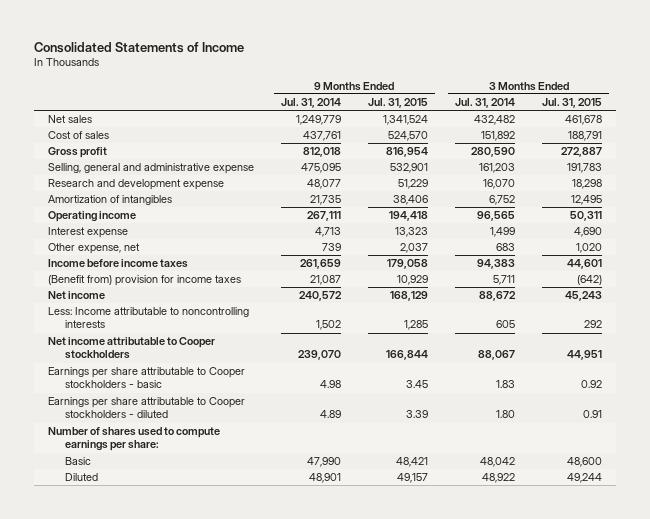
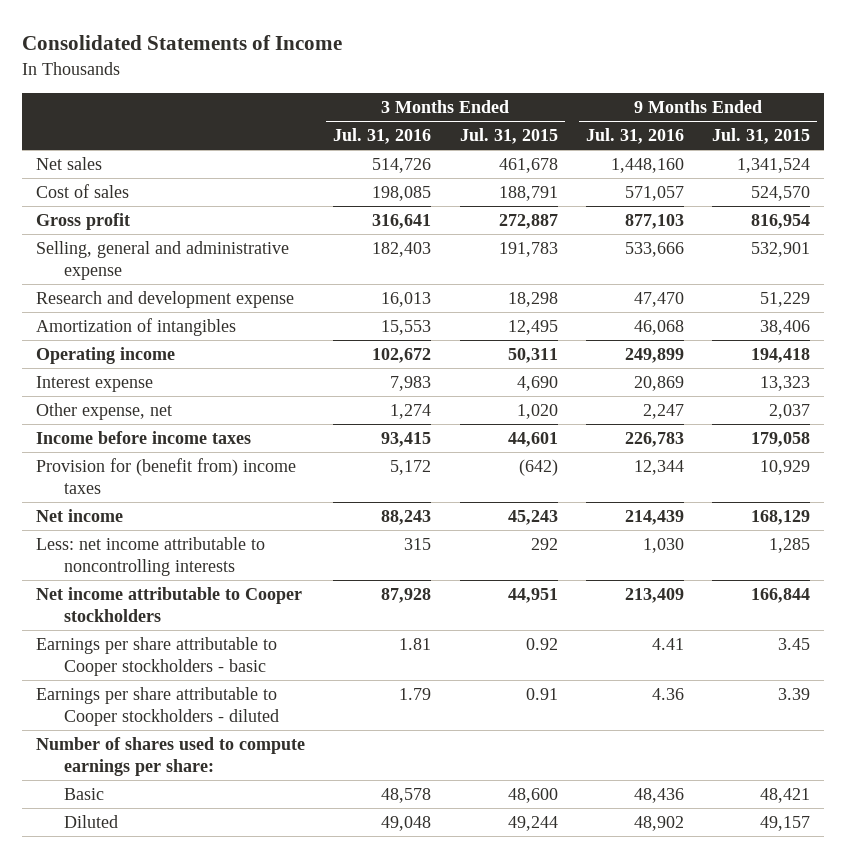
- | 9 Months Ended Jul. 31, 2014 | 9 Months Ended Jul. 31, 2015 | 3 Months Ended Jul. 31, 2014 | 3 Months Ended Jul. 31, 2015
+ | 3 Months Ended Jul. 31, 2016 | 3 Months Ended Jul. 31, 2015 | 9 Months Ended Jul. 31, 2016 | 9 Months Ended Jul. 31, 2015
- (Benefit from) provision for income taxes | 21,087 | 10,929 | 5,711 | (642)
+ Provision for (benefit from) income taxes | 5,172 | (642) | 12,344 | 10,929
- Less: Income attributable to noncontrolling interests | 1,502 | 1,285 | 605 | 292
+ Less: net income attributable to noncontrolling interests | 315 | 292 | 1,030 | 1,285

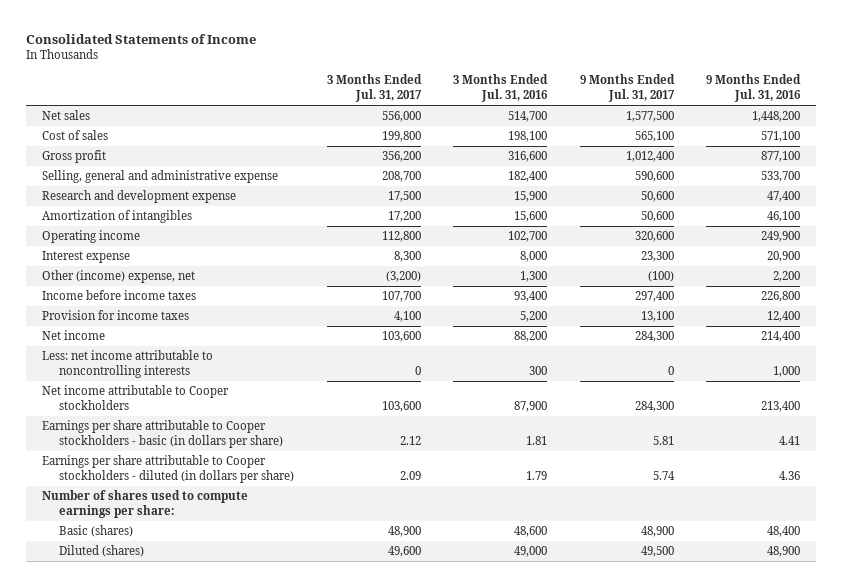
- | 3 Months Ended Jul. 31, 2016 | 3 Months Ended Jul. 31, 2015 | 9 Months Ended Jul. 31, 2016 | 9 Months Ended Jul. 31, 2015
+ | 3 Months Ended Jul. 31, 2017 | 3 Months Ended Jul. 31, 2016 | 9 Months Ended Jul. 31, 2017 | 9 Months Ended Jul. 31, 2016
- Net sales | 514,726 | 461,678 | 1,448,160 | 1,341,524
- Cost of sales | 198,085 | 188,791 | 571,057 | 524,570
- Gross profit | 316,641 | 272,887 | 877,103 | 816,954
- Selling, general and administrative expense | 182,403 | 191,783 | 533,666 | 532,901
- Research and development expense | 16,013 | 18,298 | 47,470 | 51,229
- Amortization of intangibles | 15,553 | 12,495 | 46,068 | 38,406
- Operating income | 102,672 | 50,311 | 249,899 | 194,418
- Interest expense | 7,983 | 4,690 | 20,869 | 13,323
- Other expense, net | 1,274 | 1,020 | 2,247 | 2,037
- Income before income taxes | 93,415 | 44,601 | 226,783 | 179,058
- Provision for (benefit from) income taxes | 5,172 | (642) | 12,344 | 10,929
- Net income | 88,243 | 45,243 | 214,439 | 168,129
- Less: net income attributable to noncontrolling interests | 315 | 292 | 1,030 | 1,285
- Net income attributable to Cooper stockholders | 87,928 | 44,951 | 213,409 | 166,844
- Earnings per share attributable to Cooper stockholders - basic | 1.81 | 0.92 | 4.41 | 3.45
- Earnings per share attributable to Cooper stockholders - diluted | 1.79 | 0.91 | 4.36 | 3.39
+ Net sales | 556,000 | 514,700 | 1,577,500 | 1,448,200
+ Cost of sales | 199,800 | 198,100 | 565,100 | 571,100
+ Gross profit | 356,200 | 316,600 | 1,012,400 | 877,100
+ Selling, general and administrative expense | 208,700 | 182,400 | 590,600 | 533,700
+ Research and development expense | 17,500 | 15,900 | 50,600 | 47,400
+ Amortization of intangibles | 17,200 | 15,600 | 50,600 | 46,100
+ Operating income | 112,800 | 102,700 | 320,600 | 249,900
+ Interest expense | 8,300 | 8,000 | 23,300 | 20,900
+ Other (income) expense, net | (3,200) | 1,300 | (100) | 2,200
+ Income before income taxes | 107,700 | 93,400 | 297,400 | 226,800
+ Provision for income taxes | 4,100 | 5,200 | 13,100 | 12,400
+ Net income | 103,600 | 88,200 | 284,300 | 214,400
+ Less: net income attributable to noncontrolling interests | 0 | 300 | 0 | 1,000
+ Net income attributable to Cooper stockholders | 103,600 | 87,900 | 284,300 | 213,400
+ Earnings per share attributable to Cooper stockholders - basic (in dollars per share) | 2.12 | 1.81 | 5.81 | 4.41
+ Earnings per share attributable to Cooper stockholders - diluted (in dollars per share) | 2.09 | 1.79 | 5.74 | 4.36
- Basic | 48,578 | 48,600 | 48,436 | 48,421
- Diluted | 49,048 | 49,244 | 48,902 | 49,157
+ Basic (shares) | 48,900 | 48,600 | 48,900 | 48,400
+ Diluted (shares) | 49,600 | 49,000 | 49,500 | 48,900

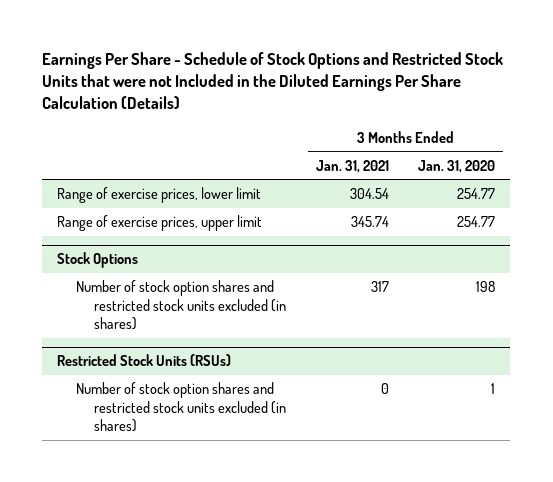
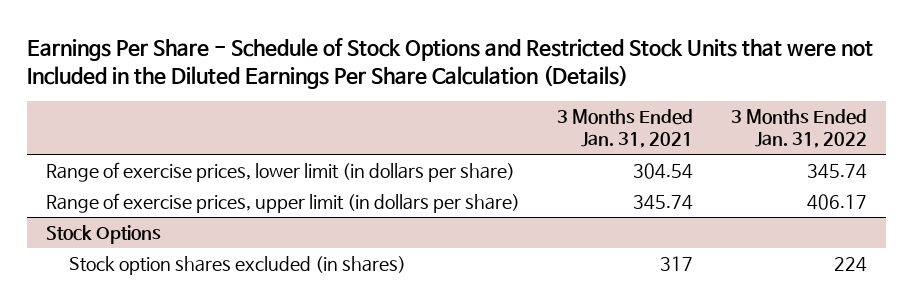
- | 3 Months Ended Jan. 31, 2021 | 3 Months Ended Jan. 31, 2020
+ | 3 Months Ended Jan. 31, 2021 | 3 Months Ended Jan. 31, 2022
- Range of exercise prices, lower limit | 304.54 | 254.77
- Range of exercise prices, upper limit | 345.74 | 254.77
+ Range of exercise prices, lower limit (in dollars per share) | 304.54 | 345.74
+ Range of exercise prices, upper limit (in dollars per share) | 345.74 | 406.17
@ Stock Options
- Number of stock option shares and restricted stock units excluded (in shares) | 317 | 198
- Restricted Stock Units (RSUs)
- Number of stock option shares and restricted stock units excluded (in shares) | 0 | 1
@ Stock Options
+ Stock option shares excluded (in shares) | 317 | 224

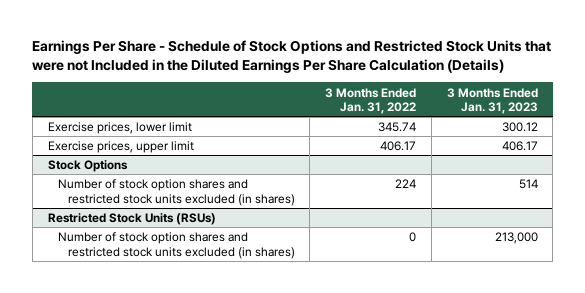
- | 3 Months Ended Jan. 31, 2021 | 3 Months Ended Jan. 31, 2022
+ | 3 Months Ended Jan. 31, 2022 | 3 Months Ended Jan. 31, 2023
- Range of exercise prices, lower limit (in dollars per share) | 304.54 | 345.74
- Range of exercise prices, upper limit (in dollars per share) | 345.74 | 406.17
+ Exercise prices, lower limit | 345.74 | 300.12
+ Exercise prices, upper limit | 406.17 | 406.17
@ Stock Options
- Stock option shares excluded (in shares) | 317 | 224
+ Number of stock option shares and restricted stock units excluded (in shares) | 224 | 514
+ Restricted Stock Units (RSUs)
+ Number of stock option shares and restricted stock units excluded (in shares) | 0 | 213,000

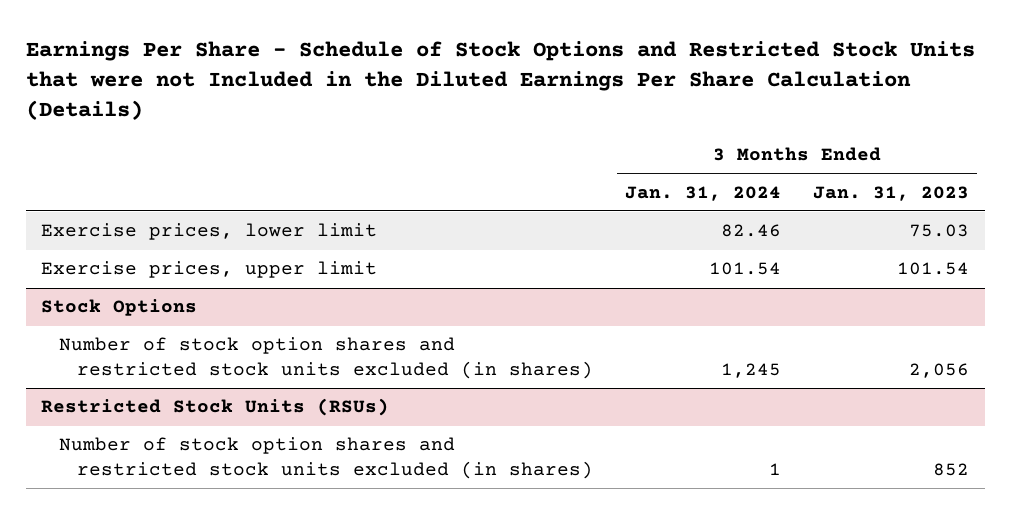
- | 3 Months Ended Jan. 31, 2022 | 3 Months Ended Jan. 31, 2023
+ | 3 Months Ended Jan. 31, 2024 | 3 Months Ended Jan. 31, 2023
- Exercise prices, lower limit | 345.74 | 300.12
- Exercise prices, upper limit | 406.17 | 406.17
+ Exercise prices, lower limit | 82.46 | 75.03
+ Exercise prices, upper limit | 101.54 | 101.54
@ Stock Options
- Number of stock option shares and restricted stock units excluded (in shares) | 224 | 514
+ Number of stock option shares and restricted stock units excluded (in shares) | 1,245 | 2,056
@ Restricted Stock Units (RSUs)
- Number of stock option shares and restricted stock units excluded (in shares) | 0 | 213,000
+ Number of stock option shares and restricted stock units excluded (in shares) | 1 | 852

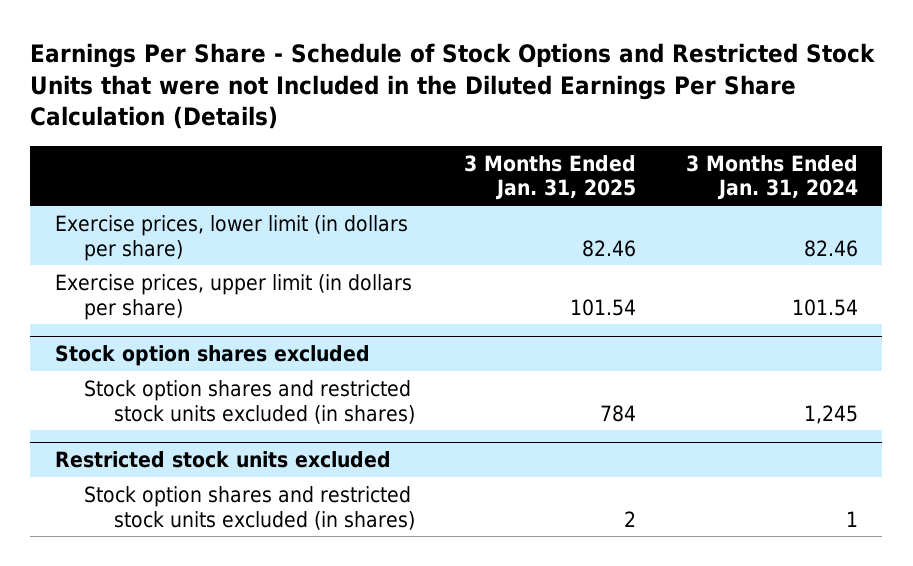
- | 3 Months Ended Jan. 31, 2024 | 3 Months Ended Jan. 31, 2023
+ | 3 Months Ended Jan. 31, 2025 | 3 Months Ended Jan. 31, 2024
- Exercise prices, lower limit | 82.46 | 75.03
- Exercise prices, upper limit | 101.54 | 101.54
- Stock Options
- Number of stock option shares and restricted stock units excluded (in shares) | 1,245 | 2,056
- Restricted Stock Units (RSUs)
- Number of stock option shares and restricted stock units excluded (in shares) | 1 | 852
+ Exercise prices, lower limit (in dollars per share) | 82.46 | 82.46
+ Exercise prices, upper limit (in dollars per share) | 101.54 | 101.54
+ Stock option shares excluded
+ Stock option shares and restricted stock units excluded (in shares) | 784 | 1,245
+ Restricted stock units excluded
+ Stock option shares and restricted stock units excluded (in shares) | 2 | 1

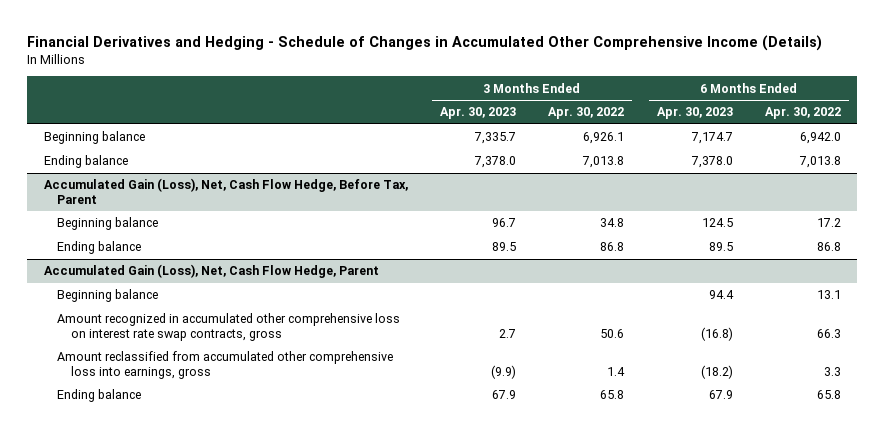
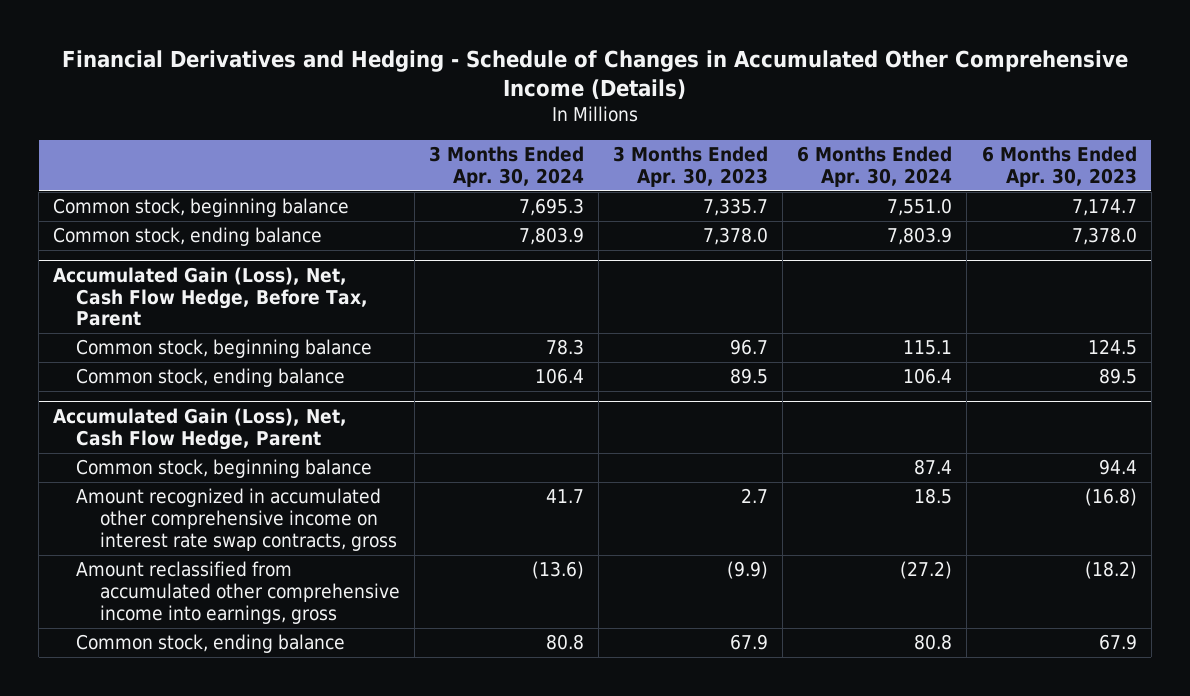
- | 3 Months Ended Apr. 30, 2023 | 3 Months Ended Apr. 30, 2022 | 6 Months Ended Apr. 30, 2023 | 6 Months Ended Apr. 30, 2022
+ | 3 Months Ended Apr. 30, 2024 | 3 Months Ended Apr. 30, 2023 | 6 Months Ended Apr. 30, 2024 | 6 Months Ended Apr. 30, 2023
- Beginning balance | 7,335.7 | 6,926.1 | 7,174.7 | 6,942.0
- Ending balance | 7,378.0 | 7,013.8 | 7,378.0 | 7,013.8
+ Common stock, beginning balance | 7,695.3 | 7,335.7 | 7,551.0 | 7,174.7
+ Common stock, ending balance | 7,803.9 | 7,378.0 | 7,803.9 | 7,378.0
@ Accumulated Gain (Loss), Net, Cash Flow Hedge, Before Tax, Parent
- Beginning balance | 96.7 | 34.8 | 124.5 | 17.2
- Ending balance | 89.5 | 86.8 | 89.5 | 86.8
+ Common stock, beginning balance | 78.3 | 96.7 | 115.1 | 124.5
+ Common stock, ending balance | 106.4 | 89.5 | 106.4 | 89.5
@ Accumulated Gain (Loss), Net, Cash Flow Hedge, Parent
- Beginning balance | | | 94.4 | 13.1
- Amount recognized in accumulated other comprehensive loss on interest rate swap contracts, gross | 2.7 | 50.6 | (16.8) | 66.3
- Amount reclassified from accumulated other comprehensive loss into earnings, gross | (9.9) | 1.4 | (18.2) | 3.3
- Ending balance | 67.9 | 65.8 | 67.9 | 65.8
+ Common stock, beginning balance | | | 87.4 | 94.4
+ Amount recognized in accumulated other comprehensive income on interest rate swap contracts, gross | 41.7 | 2.7 | 18.5 | (16.8)
+ Amount reclassified from accumulated other comprehensive income into earnings, gross | (13.6) | (9.9) | (27.2) | (18.2)
+ Common stock, ending balance | 80.8 | 67.9 | 80.8 | 67.9

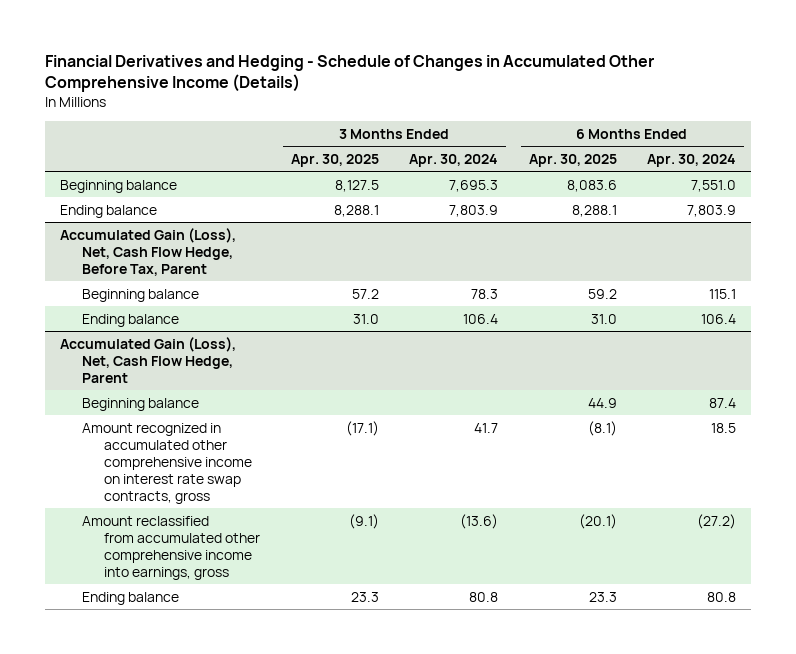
- | 3 Months Ended Apr. 30, 2024 | 3 Months Ended Apr. 30, 2023 | 6 Months Ended Apr. 30, 2024 | 6 Months Ended Apr. 30, 2023
+ | 3 Months Ended Apr. 30, 2025 | 3 Months Ended Apr. 30, 2024 | 6 Months Ended Apr. 30, 2025 | 6 Months Ended Apr. 30, 2024
- Common stock, beginning balance | 7,695.3 | 7,335.7 | 7,551.0 | 7,174.7
- Common stock, ending balance | 7,803.9 | 7,378.0 | 7,803.9 | 7,378.0
+ Beginning balance | 8,127.5 | 7,695.3 | 8,083.6 | 7,551.0
+ Ending balance | 8,288.1 | 7,803.9 | 8,288.1 | 7,803.9
@ Accumulated Gain (Loss), Net, Cash Flow Hedge, Before Tax, Parent
- Common stock, beginning balance | 78.3 | 96.7 | 115.1 | 124.5
- Common stock, ending balance | 106.4 | 89.5 | 106.4 | 89.5
+ Beginning balance | 57.2 | 78.3 | 59.2 | 115.1
+ Ending balance | 31.0 | 106.4 | 31.0 | 106.4
@ Accumulated Gain (Loss), Net, Cash Flow Hedge, Parent
- Common stock, beginning balance | | | 87.4 | 94.4
+ Beginning balance | | | 44.9 | 87.4
- Common stock, ending balance | 80.8 | 67.9 | 80.8 | 67.9
+ Ending balance | 23.3 | 80.8 | 23.3 | 80.8

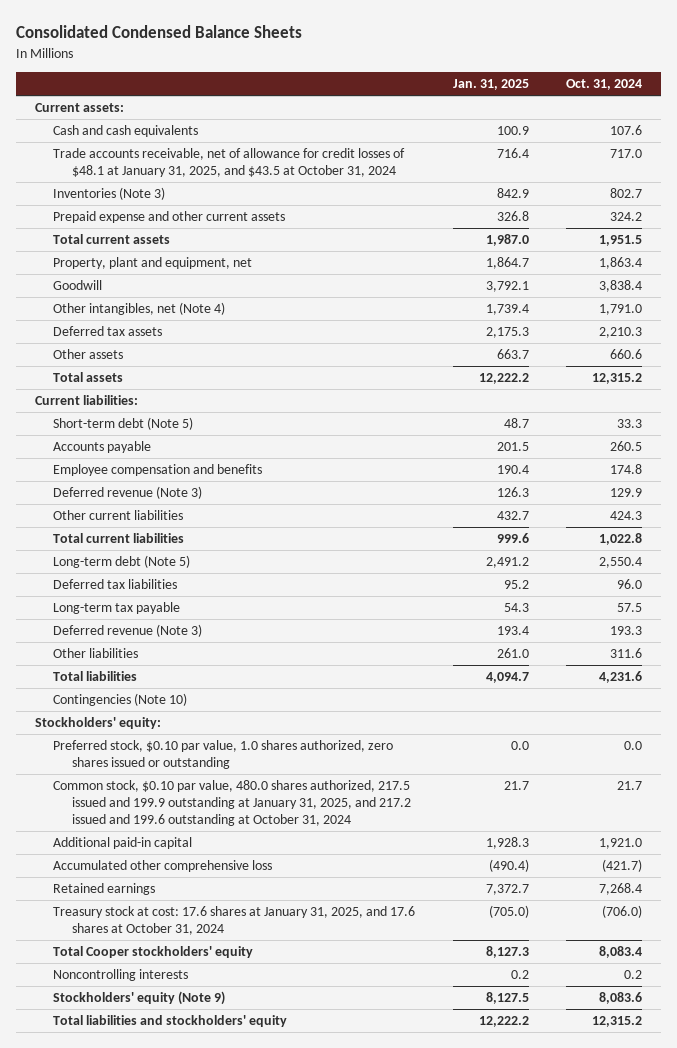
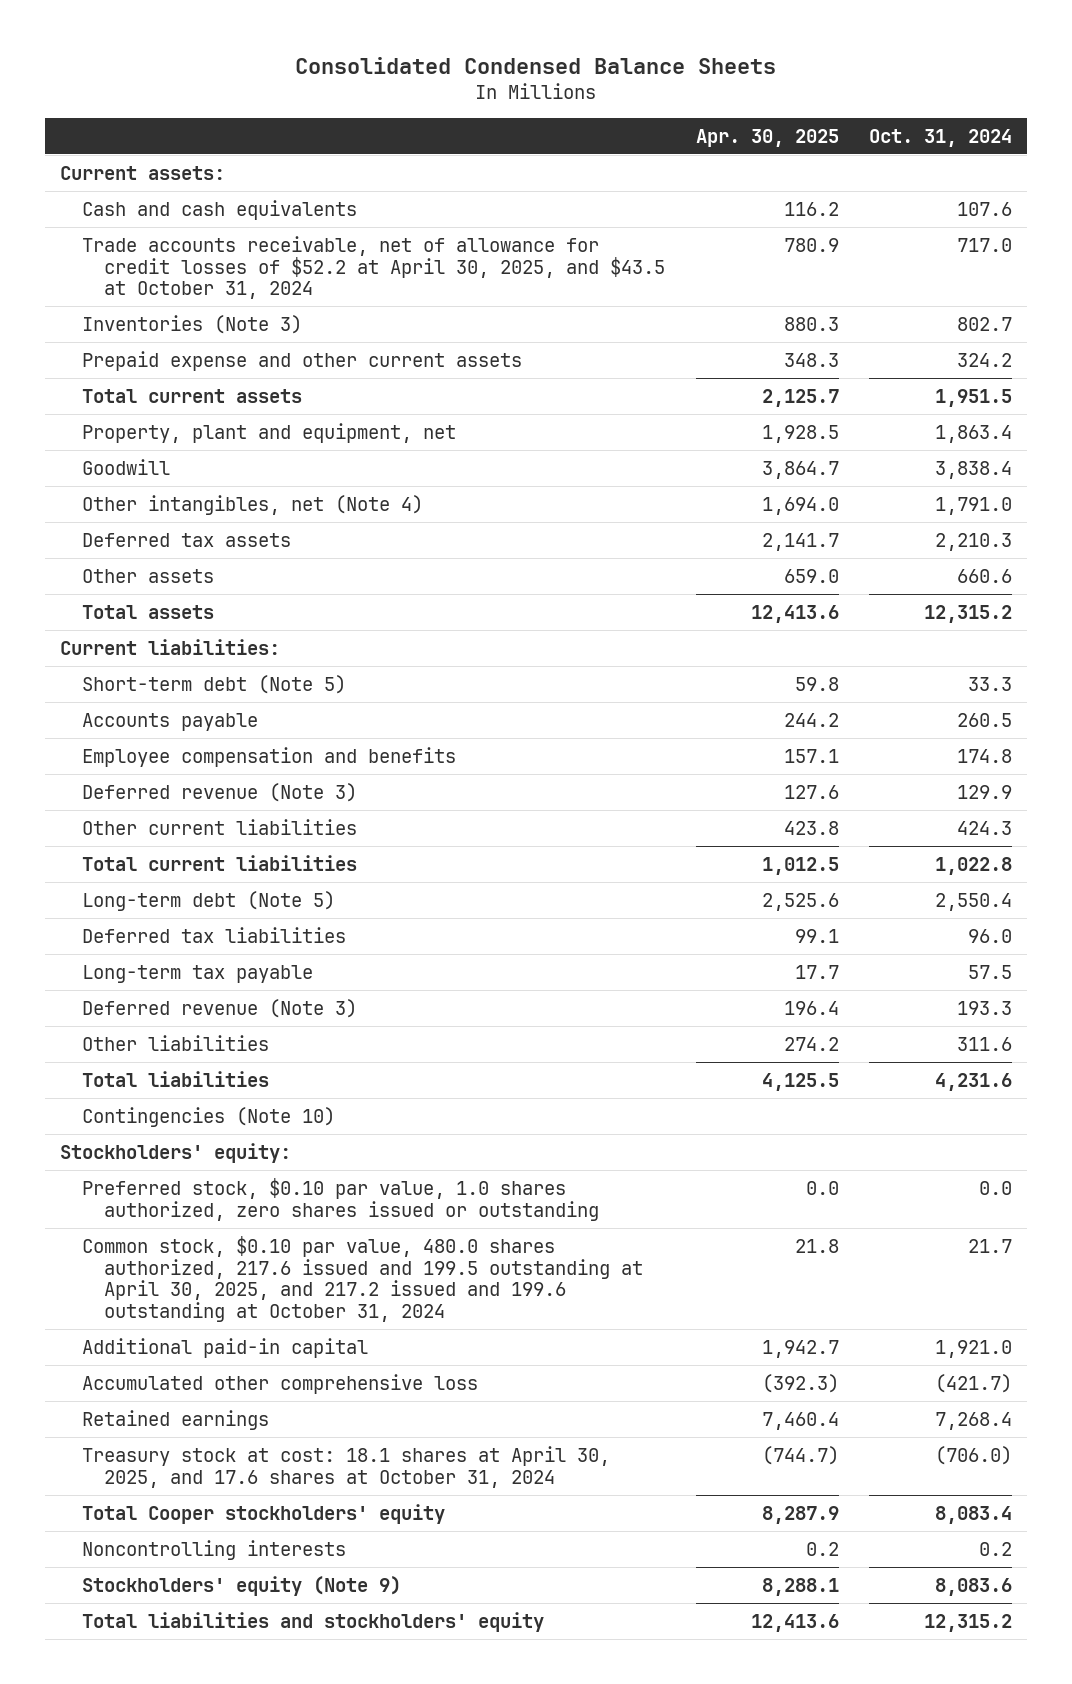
- | Jan. 31, 2025 | Oct. 31, 2024
+ | Apr. 30, 2025 | Oct. 31, 2024
- Trade accounts receivable, net of allowance for credit losses of $48.1 at January 31, 2025, and $43.5 at October 31, 2024 | 716.4 | 717.0
+ Trade accounts receivable, net of allowance for credit losses of $52.2 at April 30, 2025, and $43.5 at October 31, 2024 | 780.9 | 717.0
- Common stock, $0.10 par value, 480.0 shares authorized, 217.5 issued and 199.9 outstanding at January 31, 2025, and 217.2 issued and 199.6 outstanding at October 31, 2024 | 21.7 | 21.7
+ Common stock, $0.10 par value, 480.0 shares authorized, 217.6 issued and 199.5 outstanding at April 30, 2025, and 217.2 issued and 199.6 outstanding at October 31, 2024 | 21.8 | 21.7
- Treasury stock at cost: 17.6 shares at January 31, 2025, and 17.6 shares at October 31, 2024 | (705.0) | (706.0)
+ Treasury stock at cost: 18.1 shares at April 30, 2025, and 17.6 shares at October 31, 2024 | (744.7) | (706.0)

